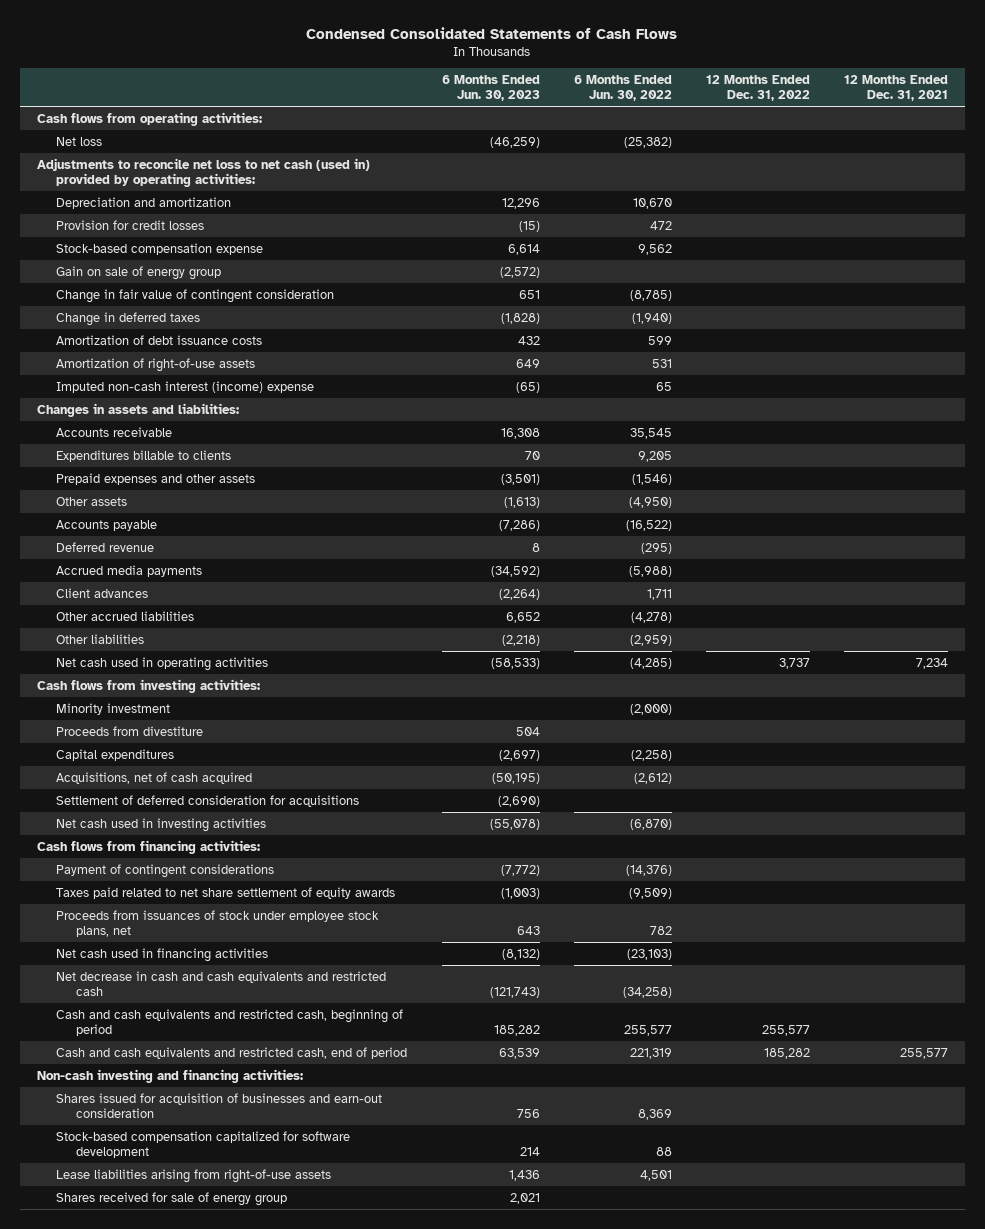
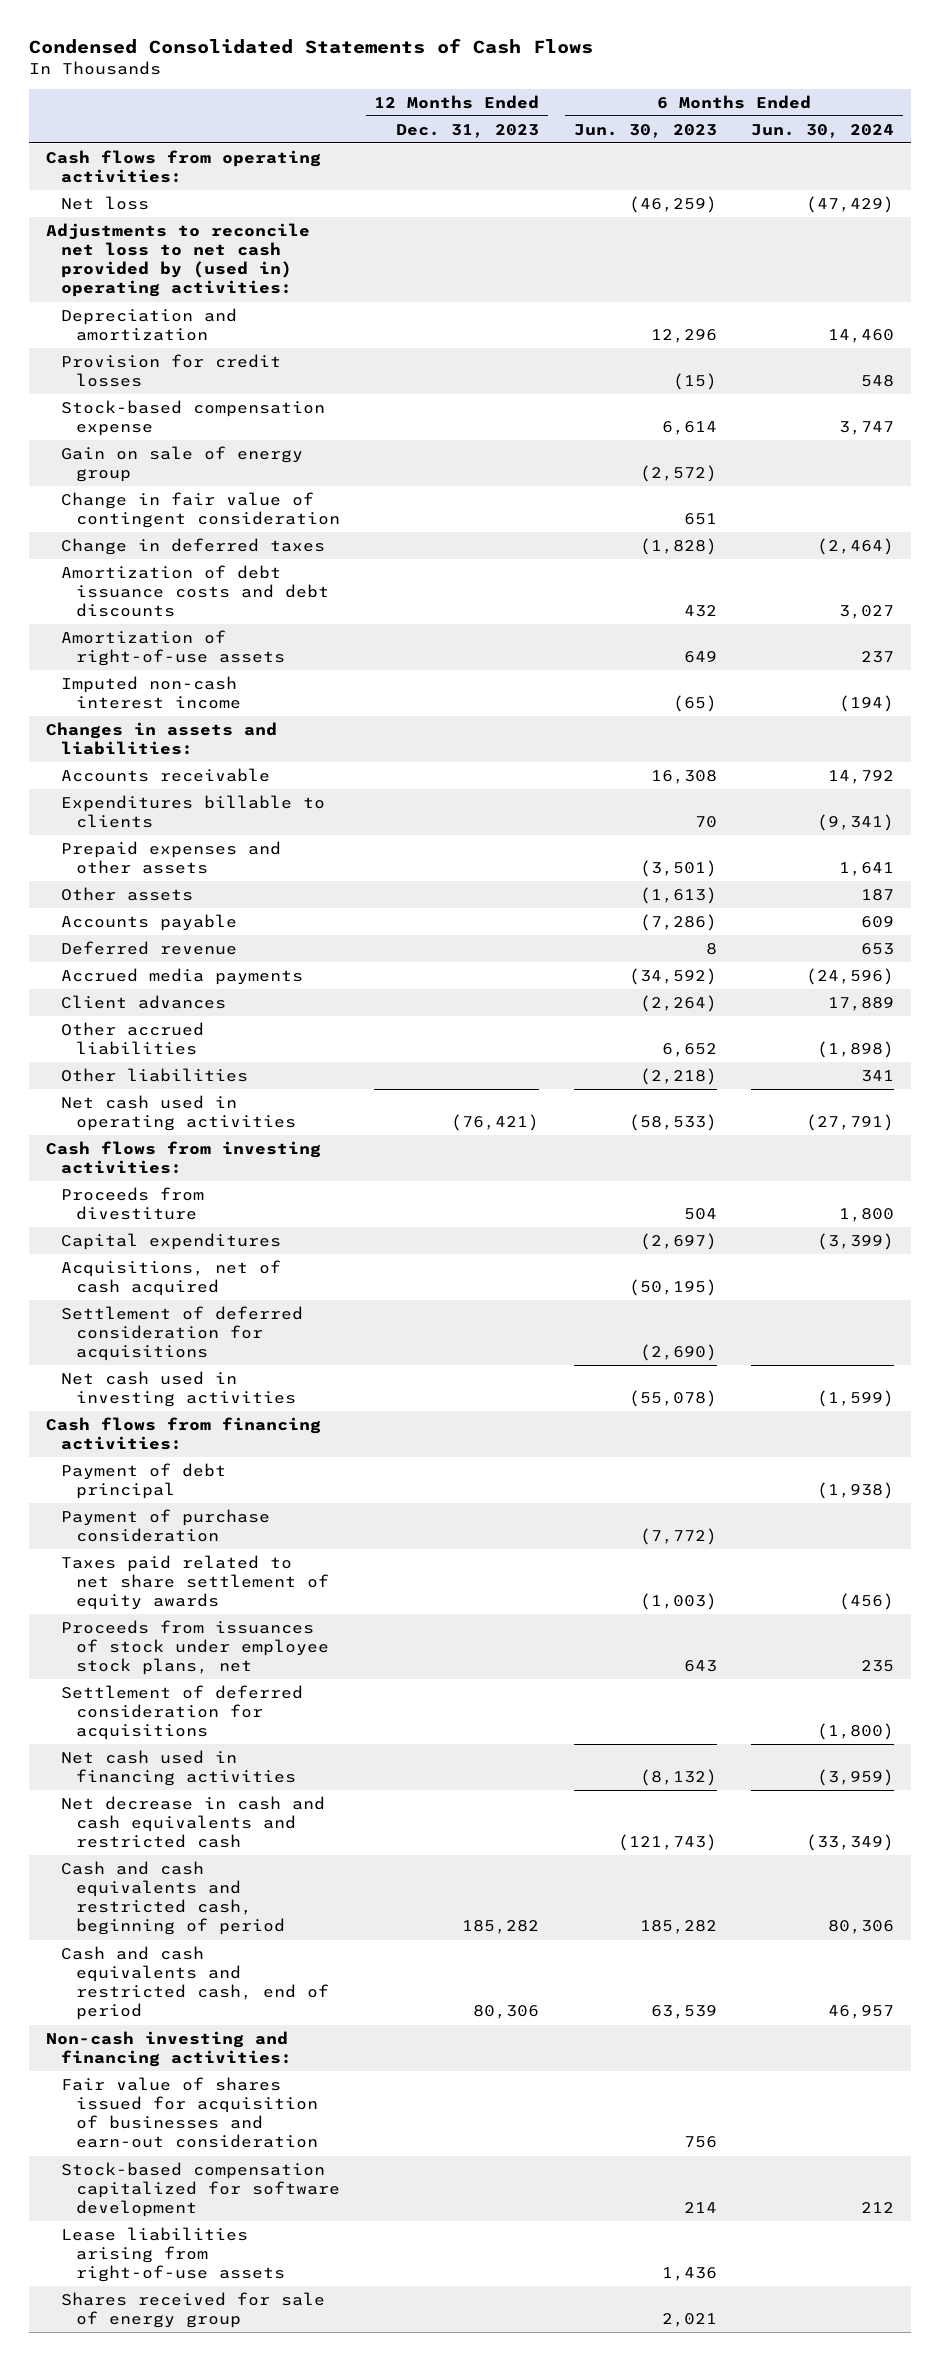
- | 6 Months Ended Jun. 30, 2023 | 6 Months Ended Jun. 30, 2022 | 12 Months Ended Dec. 31, 2022 | 12 Months Ended Dec. 31, 2021
+ | 12 Months Ended Dec. 31, 2023 | 6 Months Ended Jun. 30, 2023 | 6 Months Ended Jun. 30, 2024
- Adjustments to reconcile net loss to net cash (used in) provided by operating activities:
+ Adjustments to reconcile net loss to net cash provided by (used in) operating activities:
- Amortization of debt issuance costs | 432 | 599 | |
+ Amortization of debt issuance costs and debt discounts | | 432 | 3,027
- Imputed non-cash interest (income) expense | (65) | 65 | |
+ Imputed non-cash interest income | | (65) | (194)
- Minority investment | | (2,000) | |
- Payment of contingent considerations | (7,772) | (14,376) | |
+ Payment of debt principal | | | (1,938)
+ Payment of purchase consideration | | (7,772) |
+ Settlement of deferred consideration for acquisitions | | | (1,800)
- Shares issued for acquisition of businesses and earn-out consideration | 756 | 8,369 | |
+ Fair value of shares issued for acquisition of businesses and earn-out consideration | | 756 |

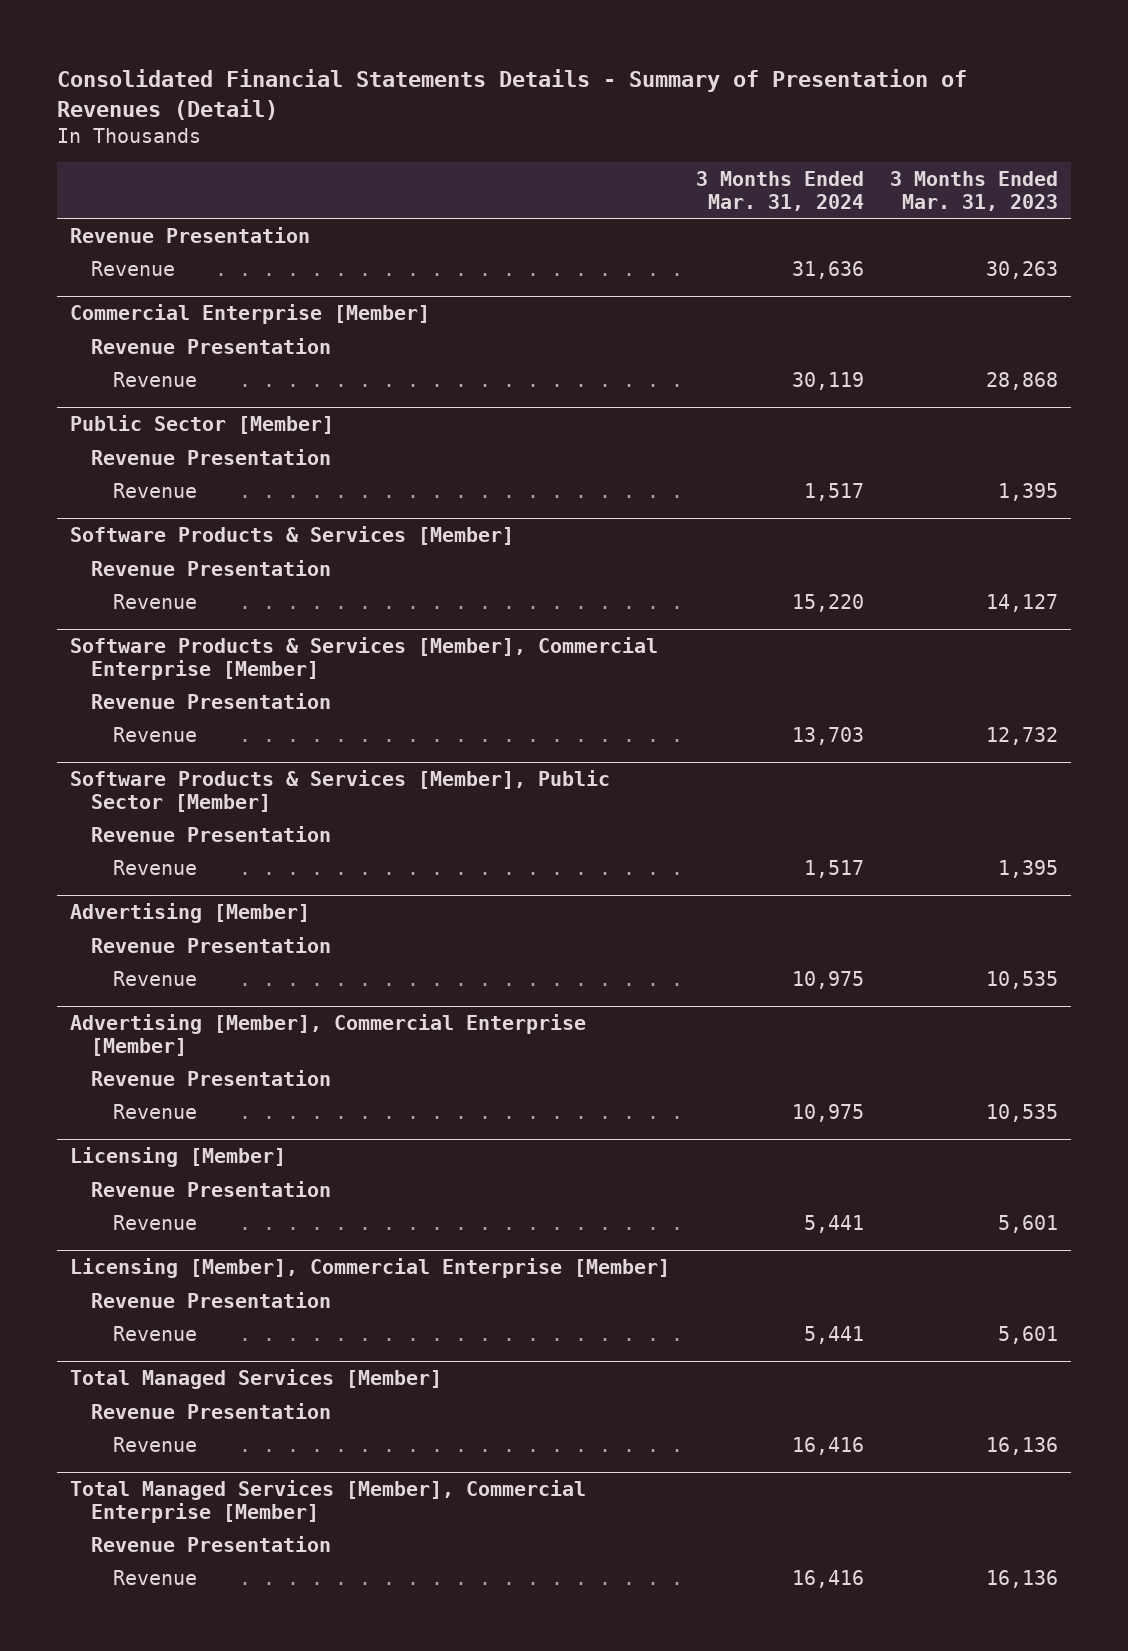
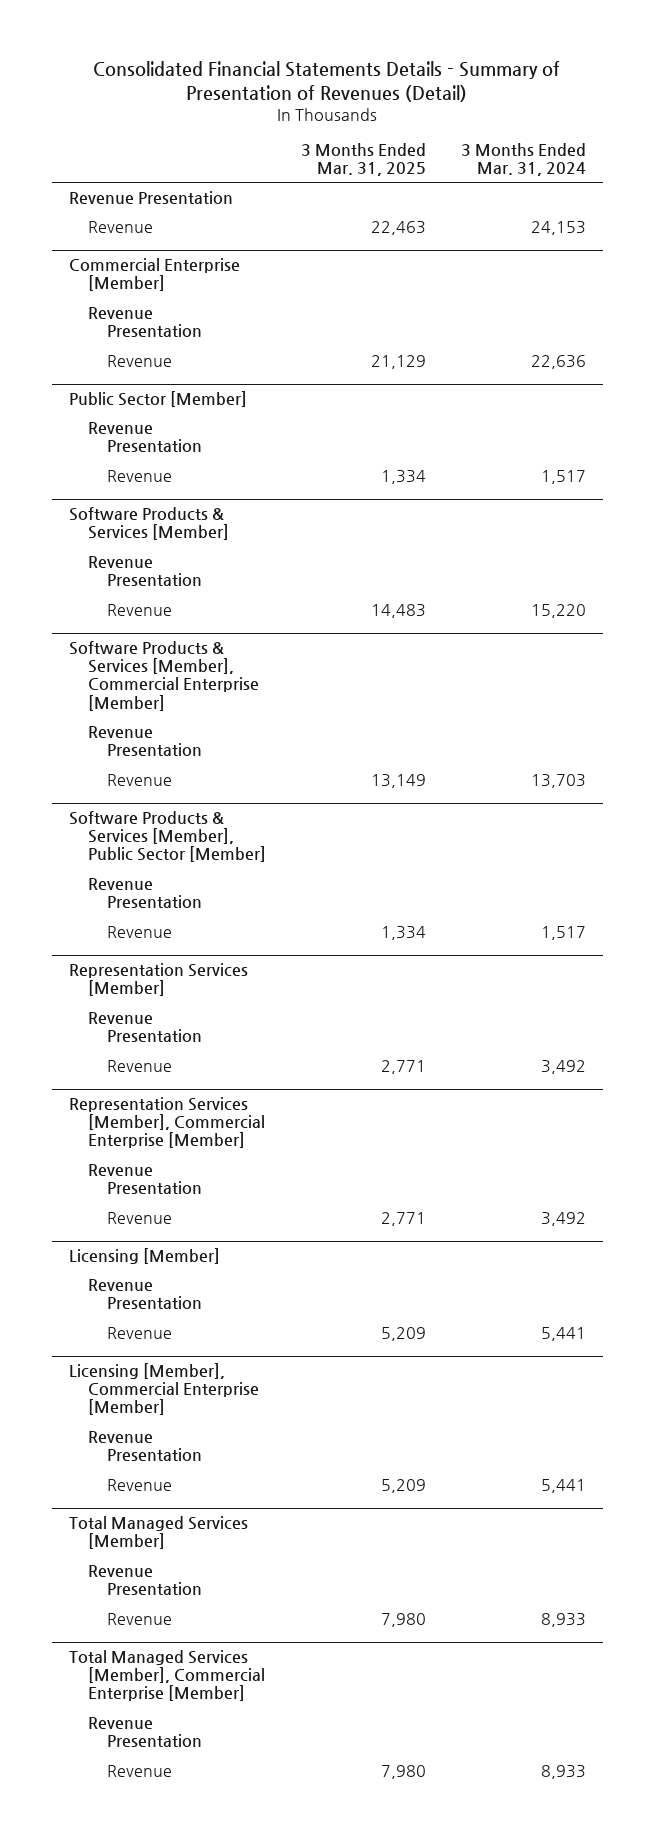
- | 3 Months Ended Mar. 31, 2024 | 3 Months Ended Mar. 31, 2023
+ | 3 Months Ended Mar. 31, 2025 | 3 Months Ended Mar. 31, 2024
- Revenue | 31,636 | 30,263
+ Revenue | 22,463 | 24,153
@ Commercial Enterprise [Member]
- Revenue | 30,119 | 28,868
+ Revenue | 21,129 | 22,636
- Advertising [Member]
+ Representation Services [Member]
- Revenue | 10,975 | 10,535
- Advertising [Member], Commercial Enterprise [Member]
+ Revenue | 2,771 | 3,492
+ Representation Services [Member], Commercial Enterprise [Member]
- Revenue | 10,975 | 10,535
+ Revenue | 2,771 | 3,492
@ Total Managed Services [Member]
- Revenue | 16,416 | 16,136
+ Revenue | 7,980 | 8,933
@ Total Managed Services [Member], Commercial Enterprise [Member]
- Revenue | 16,416 | 16,136
+ Revenue | 7,980 | 8,933

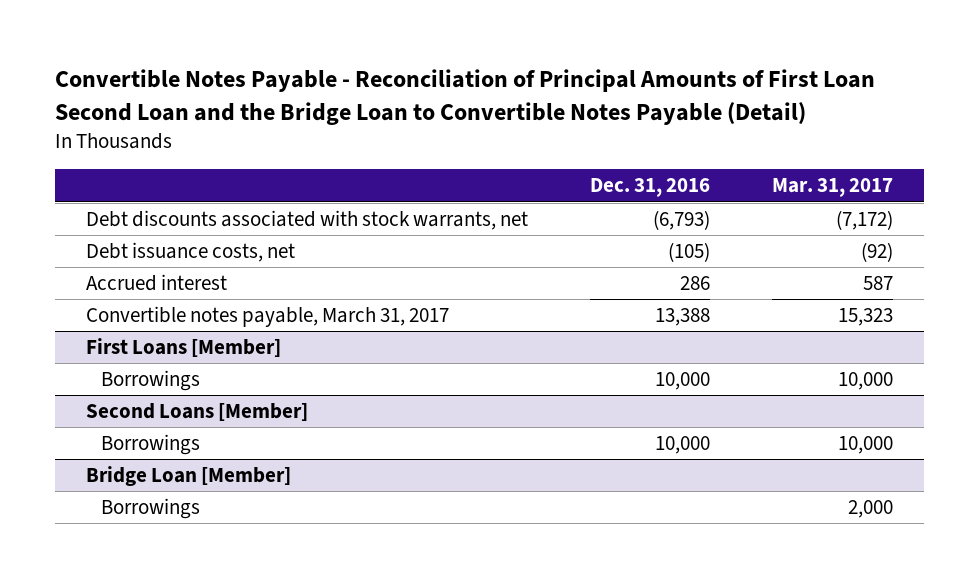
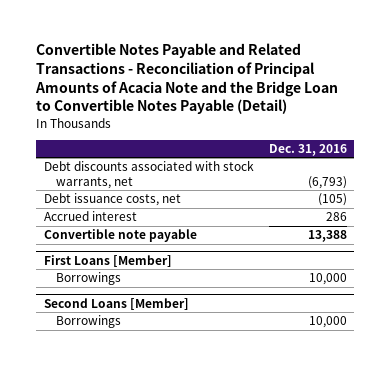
- Convertible Notes Payable - Reconciliation of Principal Amounts of First Loan Second Loan and the Bridge Loan to Convertible Notes Payable (Detail)
+ Convertible Notes Payable and Related Transactions - Reconciliation of Principal Amounts of Acacia Note and the Bridge Loan to Convertible Notes Payable (Detail)
- | Dec. 31, 2016 | Mar. 31, 2017
+ | Dec. 31, 2016
- Convertible notes payable, March 31, 2017 | 13,388 | 15,323
+ Convertible note payable | 13,388
- Bridge Loan [Member]
- Borrowings | | 2,000

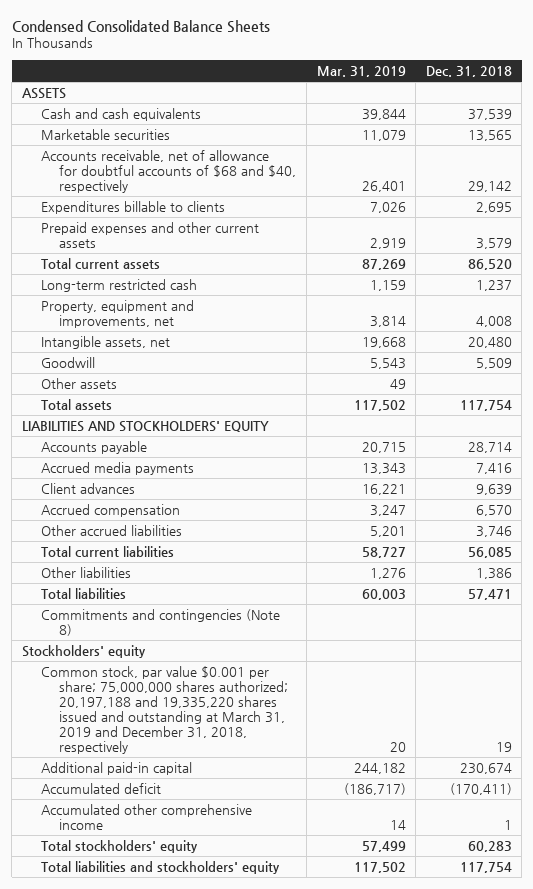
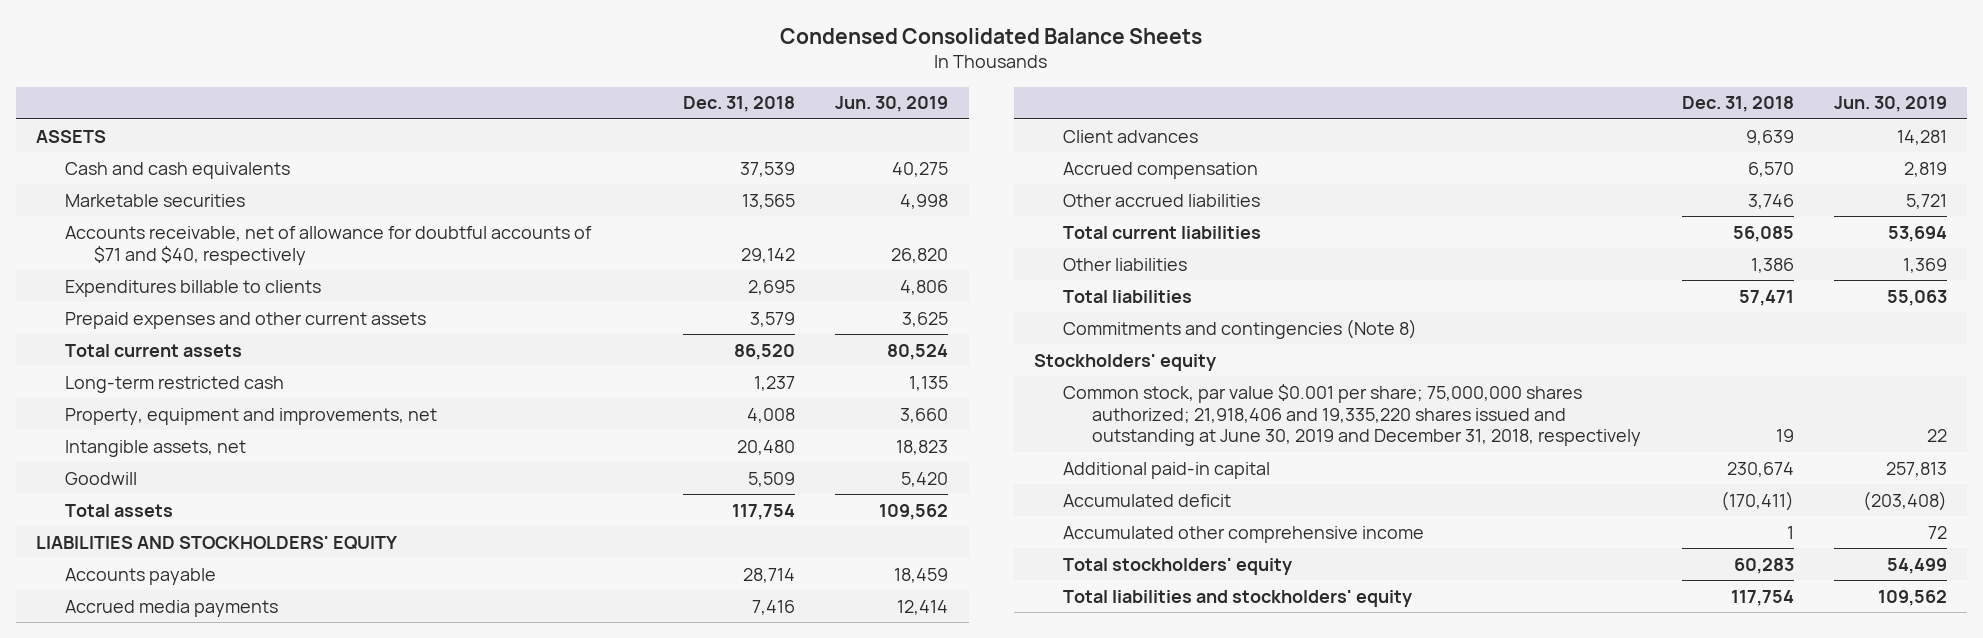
- | Mar. 31, 2019 | Dec. 31, 2018
+ | Dec. 31, 2018 | Jun. 30, 2019
- Accounts receivable, net of allowance for doubtful accounts of $68 and $40, respectively | 26,401 | 29,142
+ Accounts receivable, net of allowance for doubtful accounts of $71 and $40, respectively | 29,142 | 26,820
- Other assets | 49 |
- Common stock, par value $0.001 per share; 75,000,000 shares authorized; 20,197,188 and 19,335,220 shares issued and outstanding at March 31, 2019 and December 31, 2018, respectively | 20 | 19
+ Common stock, par value $0.001 per share; 75,000,000 shares authorized; 21,918,406 and 19,335,220 shares issued and outstanding at June 30, 2019 and December 31, 2018, respectively | 19 | 22

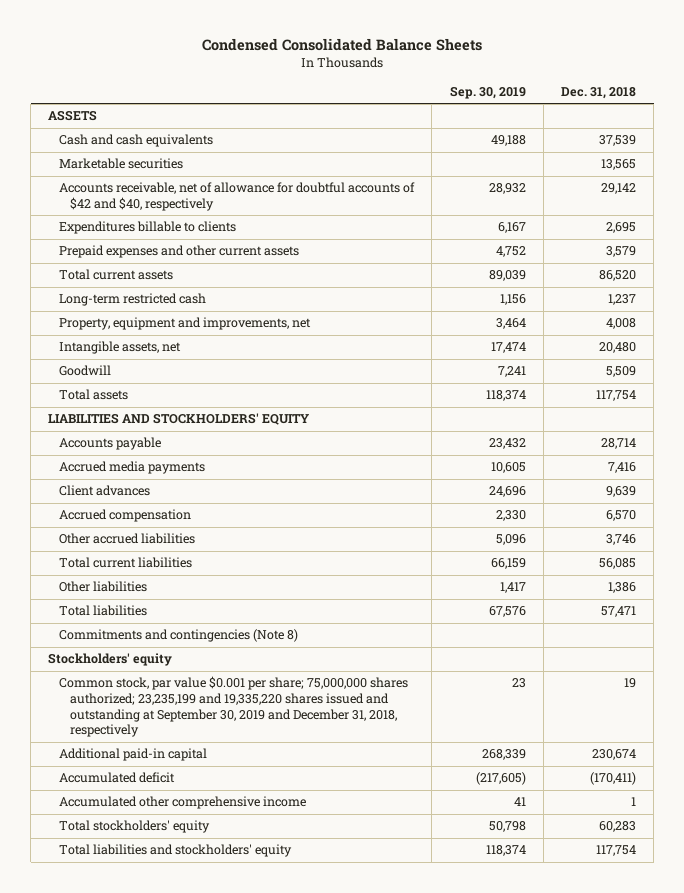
- | Dec. 31, 2018 | Jun. 30, 2019
+ | Sep. 30, 2019 | Dec. 31, 2018
- Accounts receivable, net of allowance for doubtful accounts of $71 and $40, respectively | 29,142 | 26,820
+ Accounts receivable, net of allowance for doubtful accounts of $42 and $40, respectively | 28,932 | 29,142
- Common stock, par value $0.001 per share; 75,000,000 shares authorized; 21,918,406 and 19,335,220 shares issued and outstanding at June 30, 2019 and December 31, 2018, respectively | 19 | 22
+ Common stock, par value $0.001 per share; 75,000,000 shares authorized; 23,235,199 and 19,335,220 shares issued and outstanding at September 30, 2019 and December 31, 2018, respectively | 23 | 19

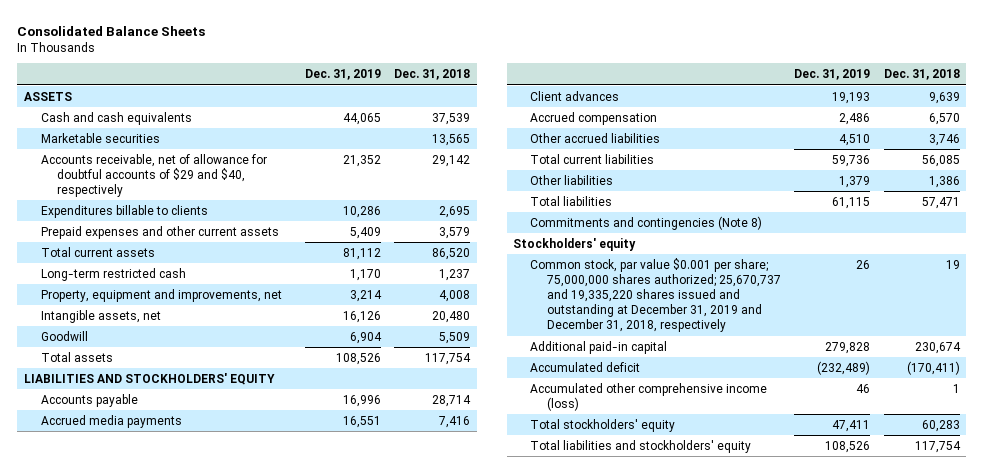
- Condensed Consolidated Balance Sheets
+ Consolidated Balance Sheets
- | Sep. 30, 2019 | Dec. 31, 2018
+ | Dec. 31, 2019 | Dec. 31, 2018
- Accounts receivable, net of allowance for doubtful accounts of $42 and $40, respectively | 28,932 | 29,142
+ Accounts receivable, net of allowance for doubtful accounts of $29 and $40, respectively | 21,352 | 29,142
- Common stock, par value $0.001 per share; 75,000,000 shares authorized; 23,235,199 and 19,335,220 shares issued and outstanding at September 30, 2019 and December 31, 2018, respectively | 23 | 19
+ Common stock, par value $0.001 per share; 75,000,000 shares authorized; 25,670,737 and 19,335,220 shares issued and outstanding at December 31, 2019 and December 31, 2018, respectively | 26 | 19
- Accumulated other comprehensive income | 41 | 1
+ Accumulated other comprehensive income (loss) | 46 | 1

